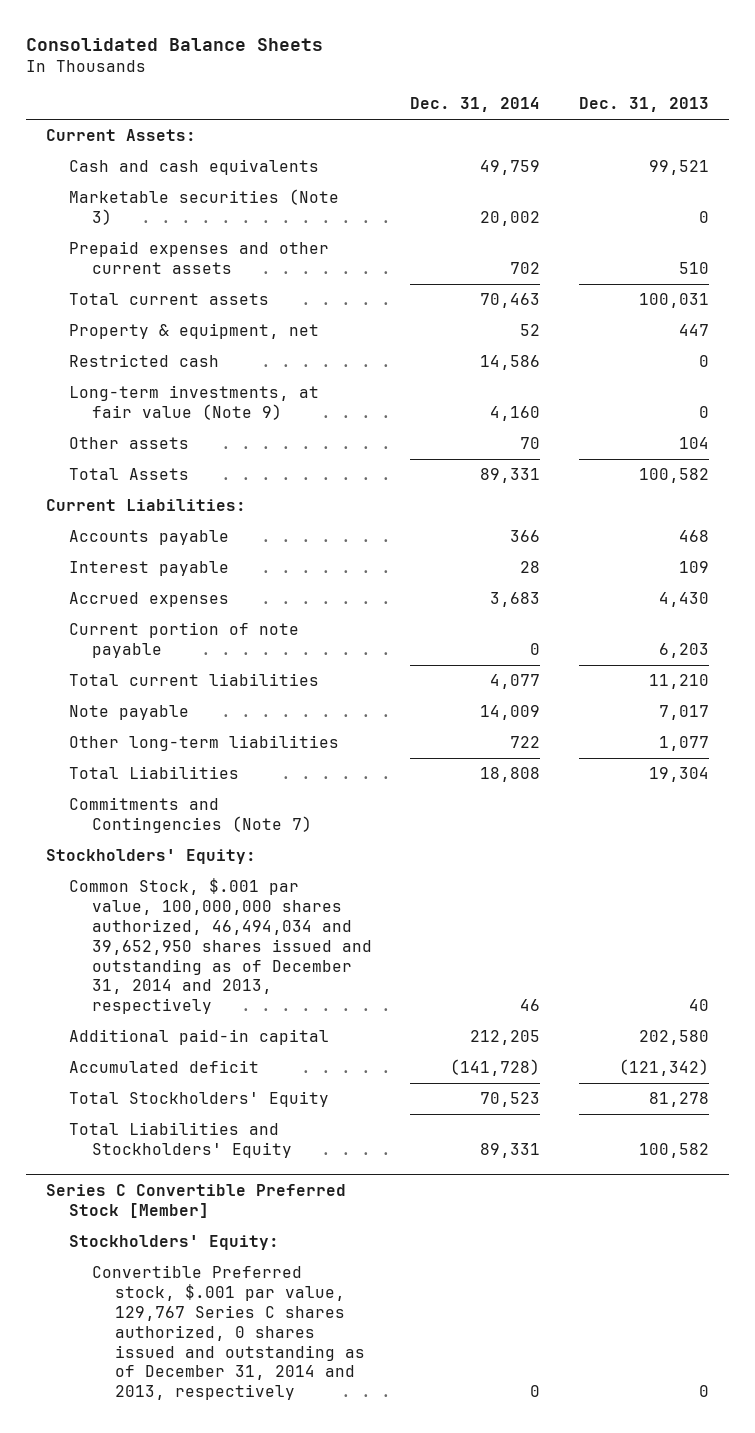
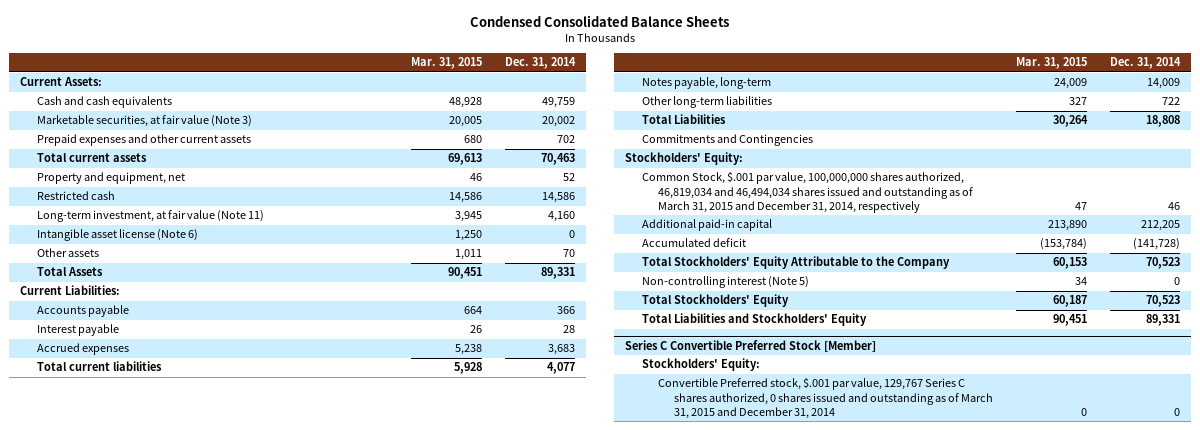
- Consolidated Balance Sheets
+ Condensed Consolidated Balance Sheets
- | Dec. 31, 2014 | Dec. 31, 2013
+ | Mar. 31, 2015 | Dec. 31, 2014
- Marketable securities (Note 3) | 20,002 | 0
+ Marketable securities, at fair value (Note 3) | 20,005 | 20,002
- Property & equipment, net | 52 | 447
+ Property and equipment, net | 46 | 52
- Long-term investments, at fair value (Note 9) | 4,160 | 0
+ Long-term investment, at fair value (Note 11) | 3,945 | 4,160
+ Intangible asset license (Note 6) | 1,250 | 0
- Current portion of note payable | 0 | 6,203
- Note payable | 14,009 | 7,017
+ Notes payable, long-term | 24,009 | 14,009
- Commitments and Contingencies (Note 7)
+ Commitments and Contingencies
- Common Stock, $.001 par value, 100,000,000 shares authorized, 46,494,034 and 39,652,950 shares issued and outstanding as of December 31, 2014 and 2013, respectively | 46 | 40
+ Common Stock, $.001 par value, 100,000,000 shares authorized, 46,819,034 and 46,494,034 shares issued and outstanding as of March 31, 2015 and December 31, 2014, respectively | 47 | 46
+ Total Stockholders' Equity Attributable to the Company | 60,153 | 70,523
+ Non-controlling interest (Note 5) | 34 | 0
@ Series C Convertible Preferred Stock [Member]
- Convertible Preferred stock, $.001 par value, 129,767 Series C shares authorized, 0 shares issued and outstanding as of December 31, 2014 and 2013, respectively | 0 | 0
+ Convertible Preferred stock, $.001 par value, 129,767 Series C shares authorized, 0 shares issued and outstanding as of March 31, 2015 and December 31, 2014 | 0 | 0

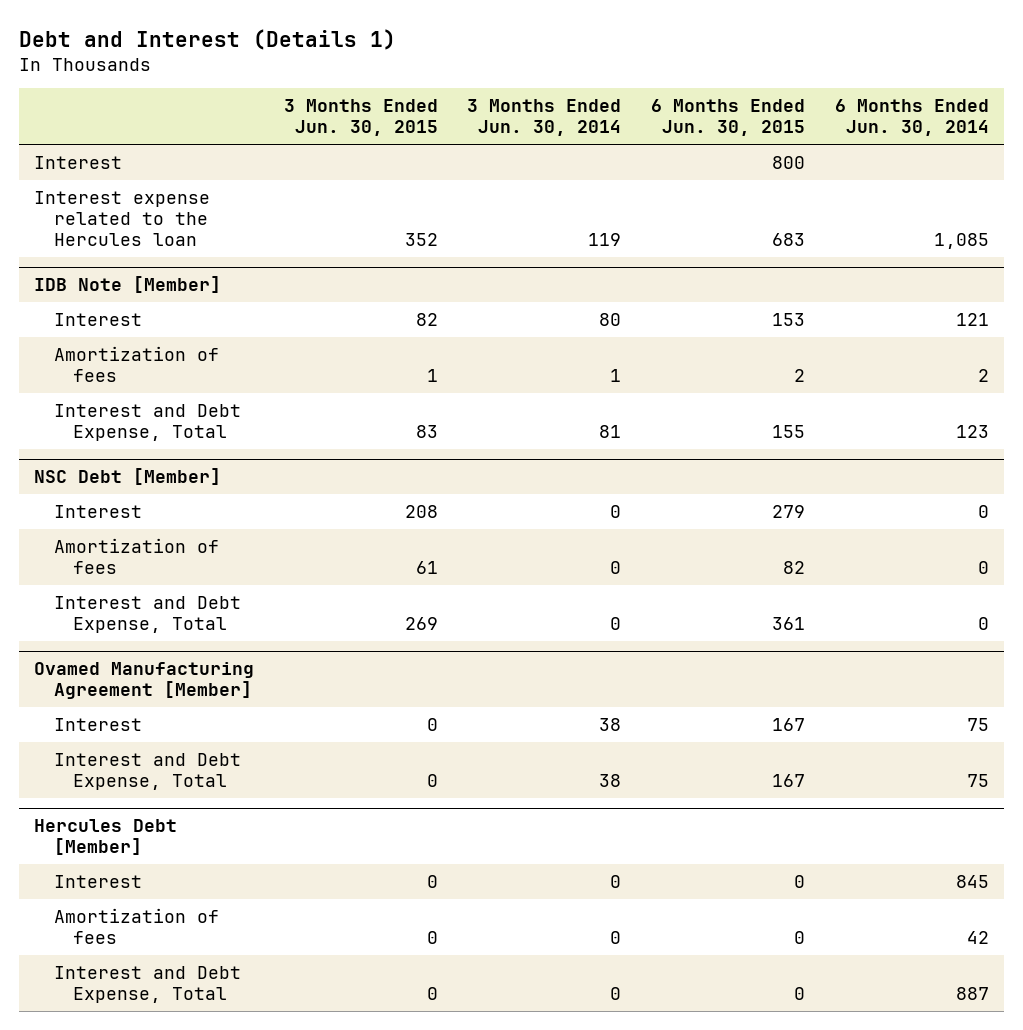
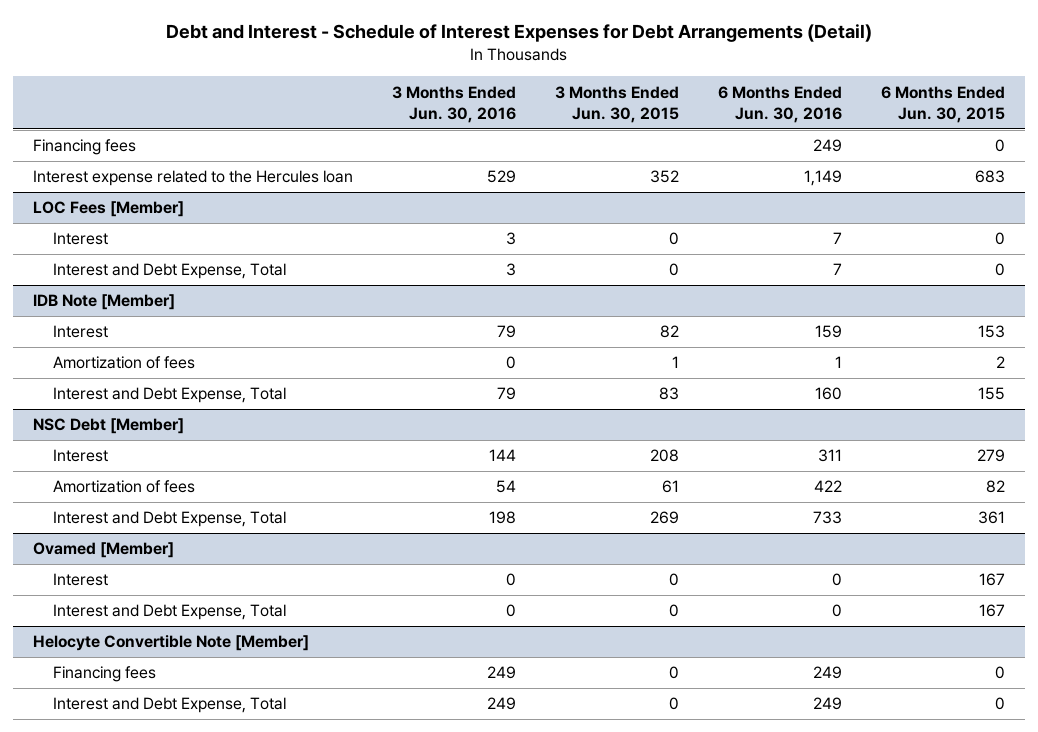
- Debt and Interest (Details 1)
+ Debt and Interest - Schedule of Interest Expenses for Debt Arrangements (Detail)
- | 3 Months Ended Jun. 30, 2015 | 3 Months Ended Jun. 30, 2014 | 6 Months Ended Jun. 30, 2015 | 6 Months Ended Jun. 30, 2014
+ | 3 Months Ended Jun. 30, 2016 | 3 Months Ended Jun. 30, 2015 | 6 Months Ended Jun. 30, 2016 | 6 Months Ended Jun. 30, 2015
- Interest | | | 800 |
+ Financing fees | | | 249 | 0
+ LOC Fees [Member]
+ Interest | 3 | 0 | 7 | 0
+ Interest and Debt Expense, Total | 3 | 0 | 7 | 0
- Ovamed Manufacturing Agreement [Member]
+ Ovamed [Member]
- Hercules Debt [Member]
- Interest | 0 | 0 | 0 | 845
- Amortization of fees | 0 | 0 | 0 | 42
+ Helocyte Convertible Note [Member]
+ Financing fees | 249 | 0 | 249 | 0

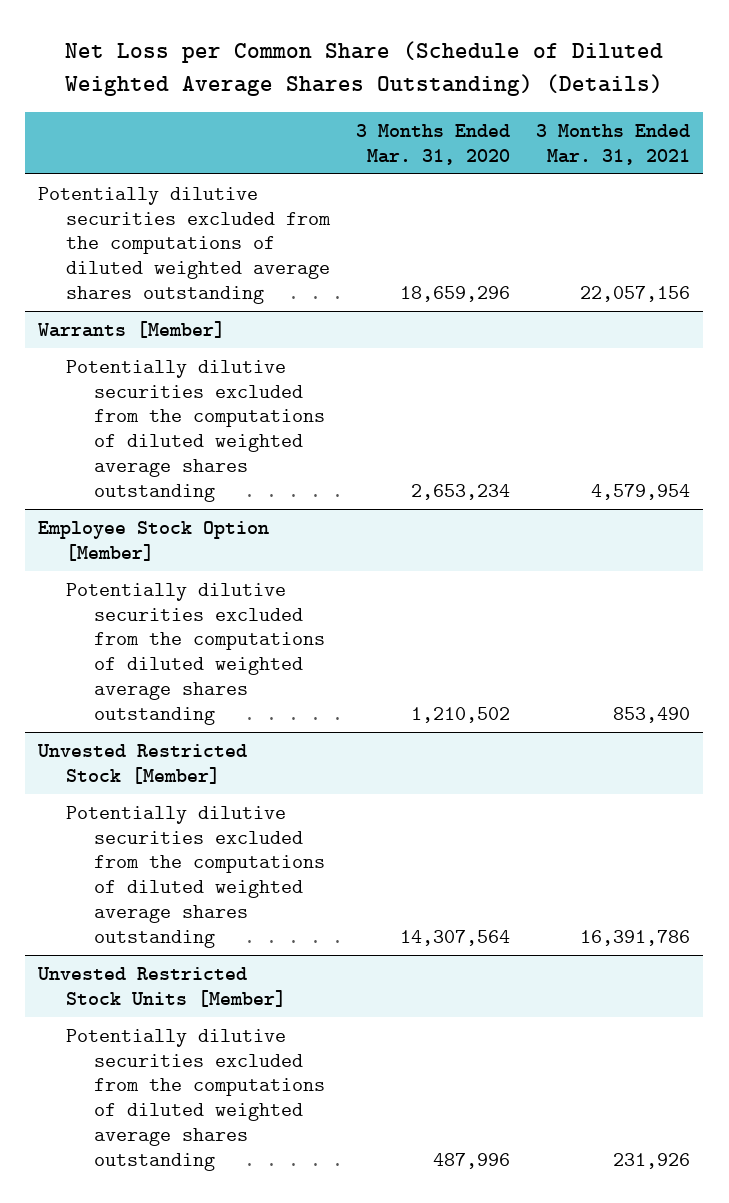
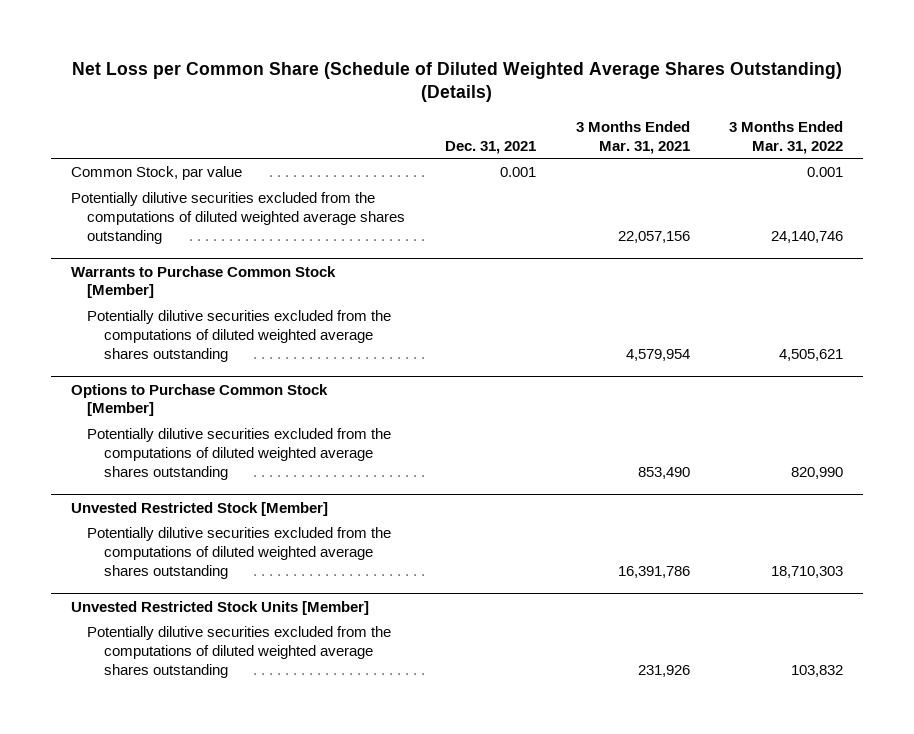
- | 3 Months Ended Mar. 31, 2020 | 3 Months Ended Mar. 31, 2021
+ | Dec. 31, 2021 | 3 Months Ended Mar. 31, 2021 | 3 Months Ended Mar. 31, 2022
+ Common Stock, par value | 0.001 | | 0.001
- Warrants [Member]
+ Warrants to Purchase Common Stock [Member]
- Employee Stock Option [Member]
+ Options to Purchase Common Stock [Member]

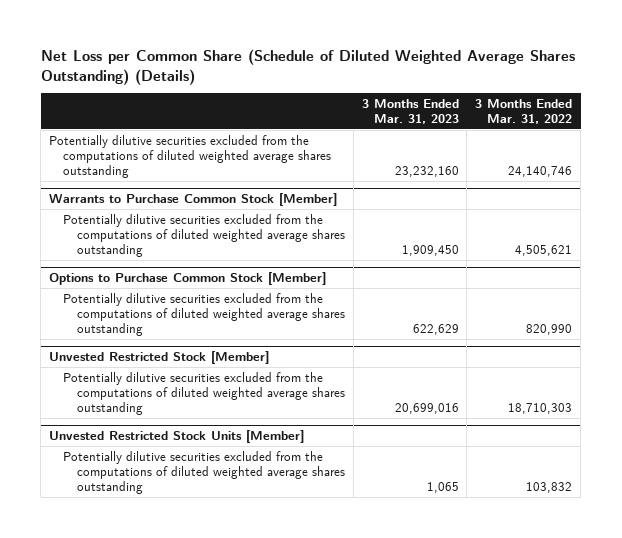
- | Dec. 31, 2021 | 3 Months Ended Mar. 31, 2021 | 3 Months Ended Mar. 31, 2022
+ | 3 Months Ended Mar. 31, 2023 | 3 Months Ended Mar. 31, 2022
- Common Stock, par value | 0.001 | | 0.001

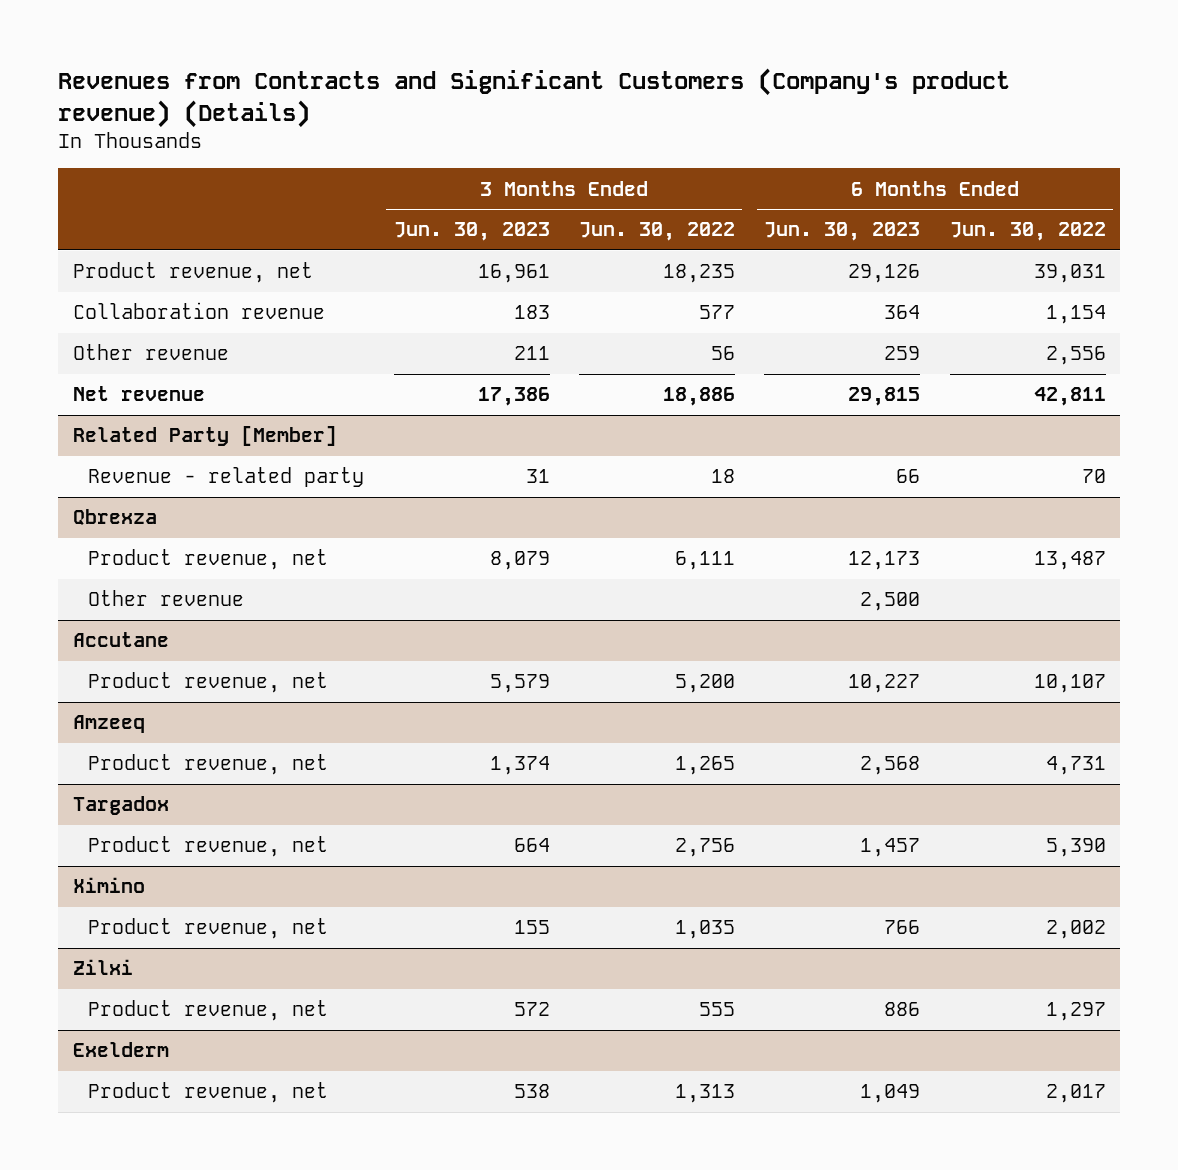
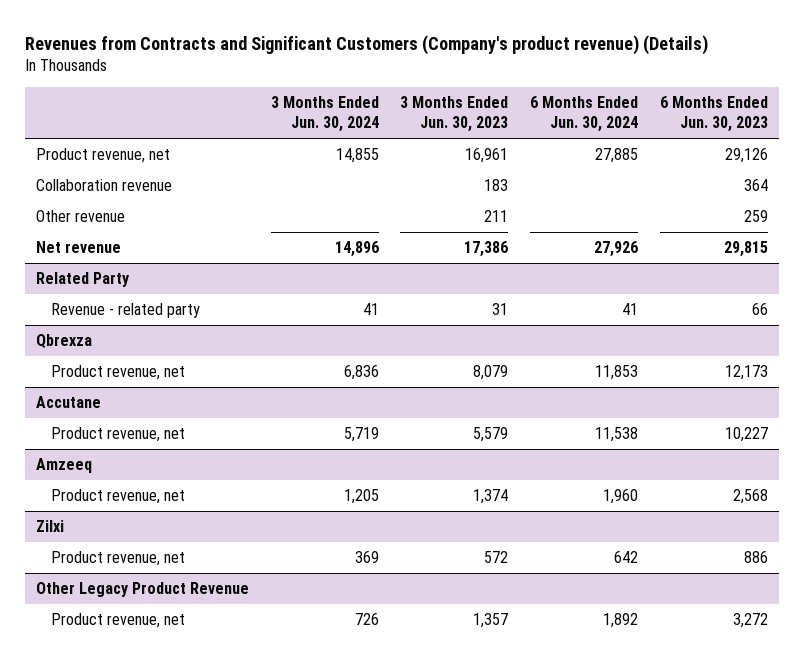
- | 3 Months Ended Jun. 30, 2023 | 3 Months Ended Jun. 30, 2022 | 6 Months Ended Jun. 30, 2023 | 6 Months Ended Jun. 30, 2022
+ | 3 Months Ended Jun. 30, 2024 | 3 Months Ended Jun. 30, 2023 | 6 Months Ended Jun. 30, 2024 | 6 Months Ended Jun. 30, 2023
- Related Party [Member]
+ Related Party
@ Qbrexza
- Other revenue | | | 2,500 |
- Targadox
- Product revenue, net | 664 | 2,756 | 1,457 | 5,390
- Ximino
- Product revenue, net | 155 | 1,035 | 766 | 2,002
- Exelderm
- Product revenue, net | 538 | 1,313 | 1,049 | 2,017
+ Other Legacy Product Revenue
+ Product revenue, net | 726 | 1,357 | 1,892 | 3,272

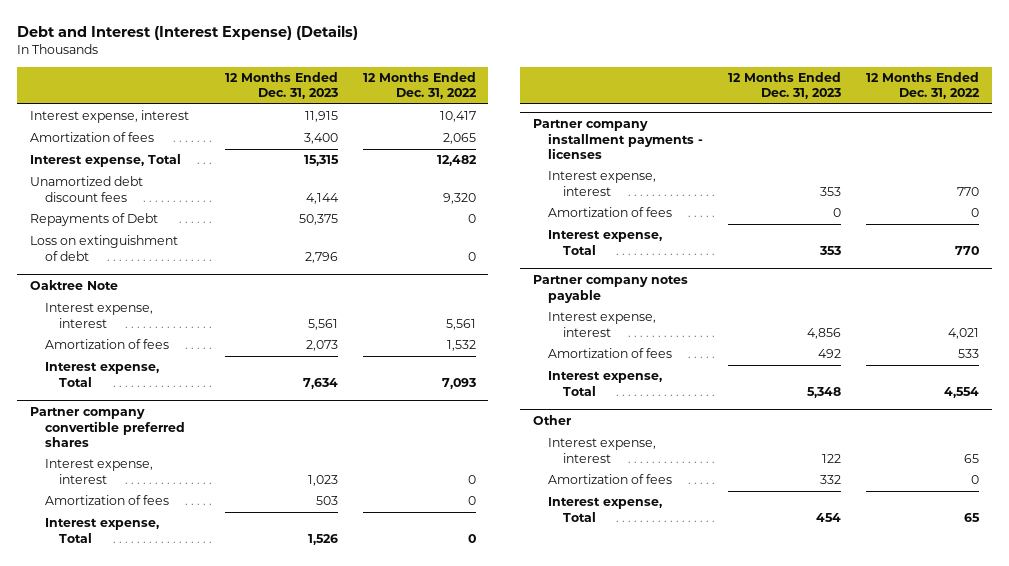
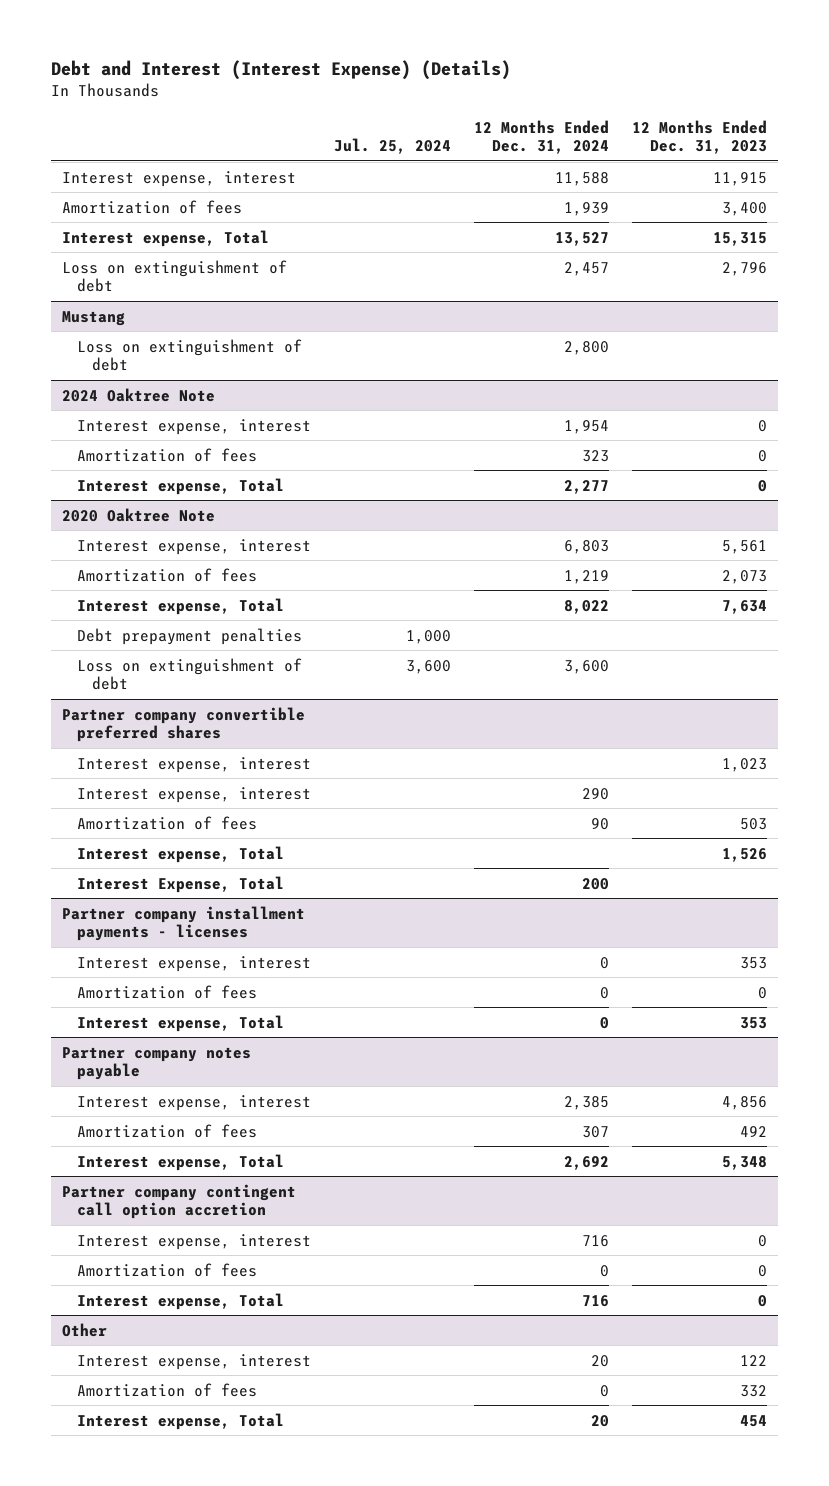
- | 12 Months Ended Dec. 31, 2023 | 12 Months Ended Dec. 31, 2022
+ | Jul. 25, 2024 | 12 Months Ended Dec. 31, 2024 | 12 Months Ended Dec. 31, 2023
- Unamortized debt discount fees | 4,144 | 9,320
- Repayments of Debt | 50,375 | 0
- Oaktree Note
+ Mustang
+ Loss on extinguishment of debt | | 2,800 |
+ 2024 Oaktree Note
+ Interest expense, interest | | 1,954 | 0
+ Amortization of fees | | 323 | 0
+ Interest expense, Total | | 2,277 | 0
+ 2020 Oaktree Note
+ Debt prepayment penalties | 1,000 | |
+ Loss on extinguishment of debt | 3,600 | 3,600 |
@ Partner company convertible preferred shares
+ Interest expense, interest | | 290 |
+ Interest Expense, Total | | 200 |
+ Partner company contingent call option accretion
+ Interest expense, interest | | 716 | 0
+ Amortization of fees | | 0 | 0
+ Interest expense, Total | | 716 | 0

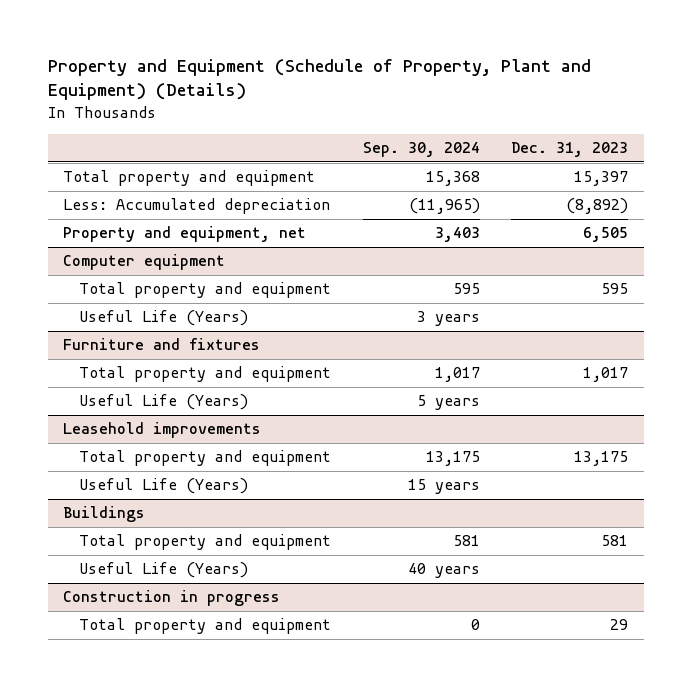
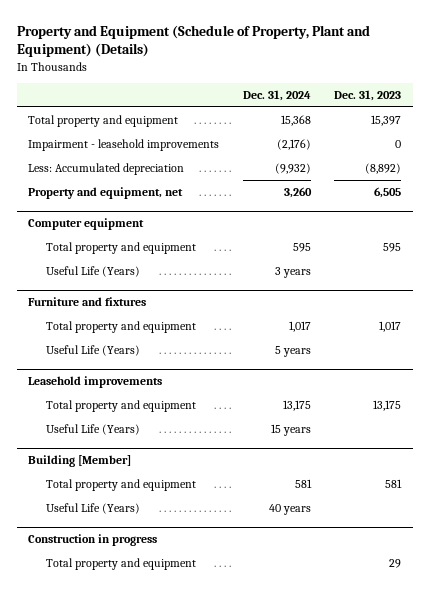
- | Sep. 30, 2024 | Dec. 31, 2023
+ | Dec. 31, 2024 | Dec. 31, 2023
+ Impairment - leasehold improvements | (2,176) | 0
- Buildings
+ Building [Member]

